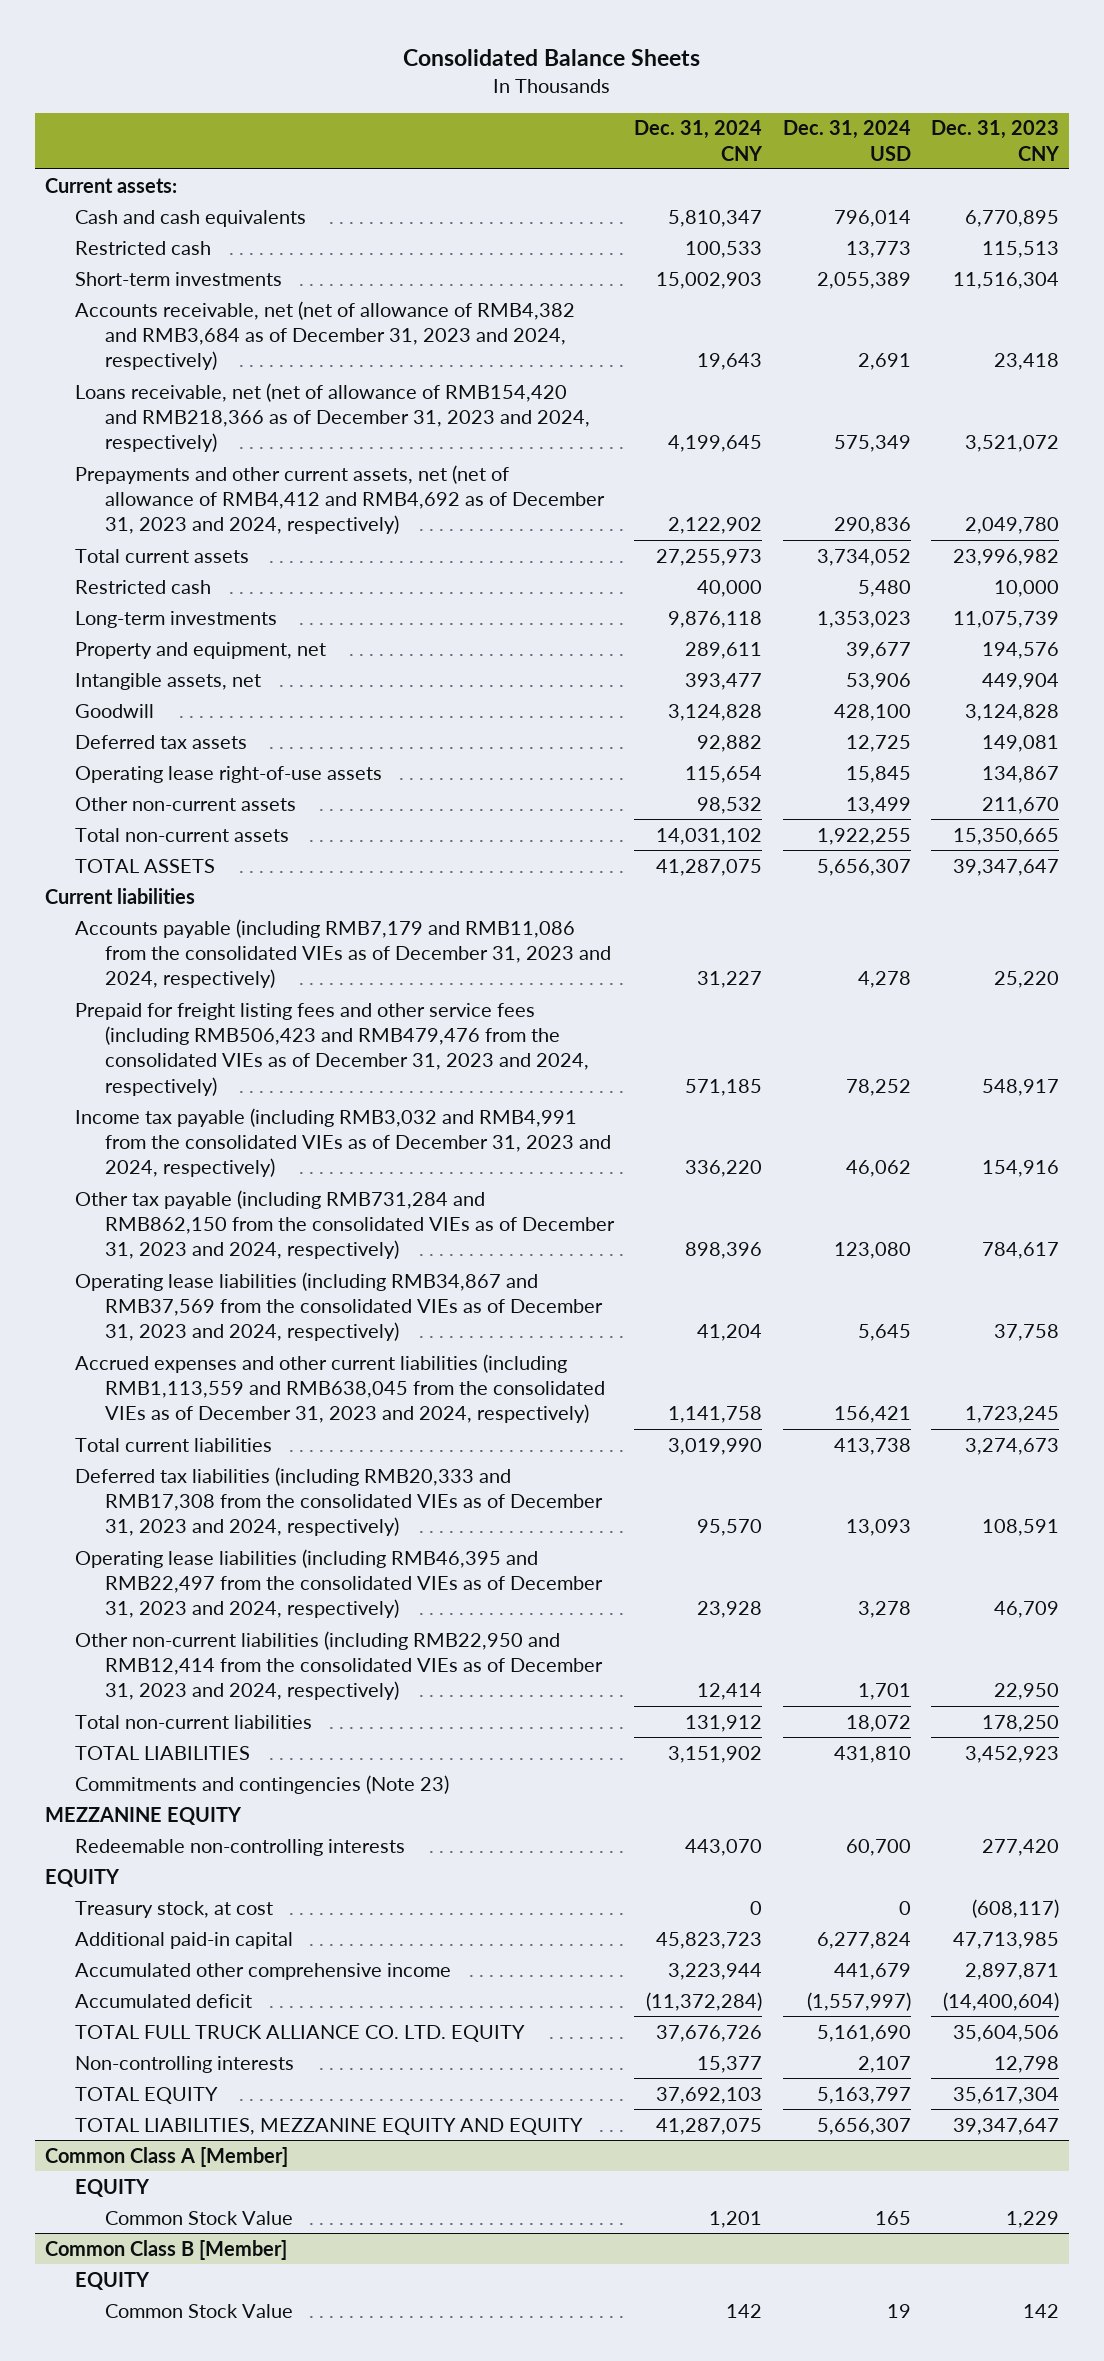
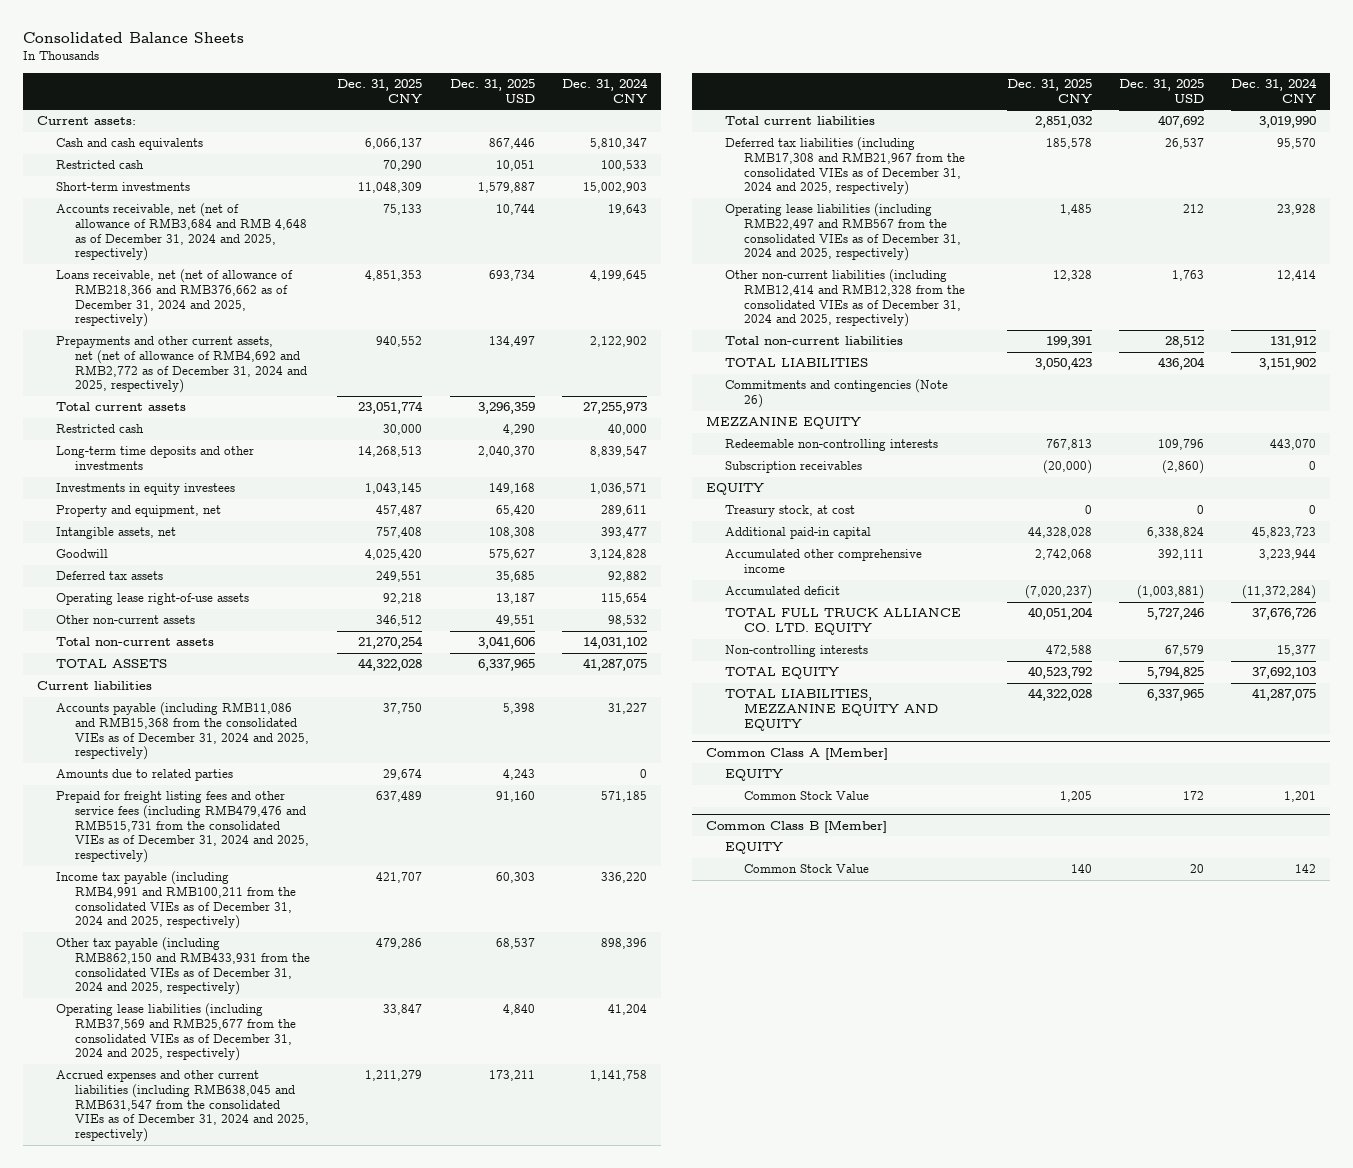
- | Dec. 31, 2024 CNY | Dec. 31, 2024 USD | Dec. 31, 2023 CNY
+ | Dec. 31, 2025 CNY | Dec. 31, 2025 USD | Dec. 31, 2024 CNY
- Accounts receivable, net (net of allowance of RMB4,382 and RMB3,684 as of December 31, 2023 and 2024, respectively) | 19,643 | 2,691 | 23,418
- Loans receivable, net (net of allowance of RMB154,420 and RMB218,366 as of December 31, 2023 and 2024, respectively) | 4,199,645 | 575,349 | 3,521,072
- Prepayments and other current assets, net (net of allowance of RMB4,412 and RMB4,692 as of December 31, 2023 and 2024, respectively) | 2,122,902 | 290,836 | 2,049,780
+ Accounts receivable, net (net of allowance of RMB3,684 and RMB 4,648 as of December 31, 2024 and 2025, respectively) | 75,133 | 10,744 | 19,643
+ Loans receivable, net (net of allowance of RMB218,366 and RMB376,662 as of December 31, 2024 and 2025, respectively) | 4,851,353 | 693,734 | 4,199,645
+ Prepayments and other current assets, net (net of allowance of RMB4,692 and RMB2,772 as of December 31, 2024 and 2025, respectively) | 940,552 | 134,497 | 2,122,902
- Long-term investments | 9,876,118 | 1,353,023 | 11,075,739
+ Long-term time deposits and other investments | 14,268,513 | 2,040,370 | 8,839,547
+ Investments in equity investees | 1,043,145 | 149,168 | 1,036,571
- Accounts payable (including RMB7,179 and RMB11,086 from the consolidated VIEs as of December 31, 2023 and 2024, respectively) | 31,227 | 4,278 | 25,220
- Prepaid for freight listing fees and other service fees (including RMB506,423 and RMB479,476 from the consolidated VIEs as of December 31, 2023 and 2024, respectively) | 571,185 | 78,252 | 548,917
- Income tax payable (including RMB3,032 and RMB4,991 from the consolidated VIEs as of December 31, 2023 and 2024, respectively) | 336,220 | 46,062 | 154,916
- Other tax payable (including RMB731,284 and RMB862,150 from the consolidated VIEs as of December 31, 2023 and 2024, respectively) | 898,396 | 123,080 | 784,617
- Operating lease liabilities (including RMB34,867 and RMB37,569 from the consolidated VIEs as of December 31, 2023 and 2024, respectively) | 41,204 | 5,645 | 37,758
- Accrued expenses and other current liabilities (including RMB1,113,559 and RMB638,045 from the consolidated VIEs as of December 31, 2023 and 2024, respectively) | 1,141,758 | 156,421 | 1,723,245
+ Accounts payable (including RMB11,086 and RMB15,368 from the consolidated VIEs as of December 31, 2024 and 2025, respectively) | 37,750 | 5,398 | 31,227
+ Amounts due to related parties | 29,674 | 4,243 | 0
+ Prepaid for freight listing fees and other service fees (including RMB479,476 and RMB515,731 from the consolidated VIEs as of December 31, 2024 and 2025, respectively) | 637,489 | 91,160 | 571,185
+ Income tax payable (including RMB4,991 and RMB100,211 from the consolidated VIEs as of December 31, 2024 and 2025, respectively) | 421,707 | 60,303 | 336,220
+ Other tax payable (including RMB862,150 and RMB433,931 from the consolidated VIEs as of December 31, 2024 and 2025, respectively) | 479,286 | 68,537 | 898,396
+ Operating lease liabilities (including RMB37,569 and RMB25,677 from the consolidated VIEs as of December 31, 2024 and 2025, respectively) | 33,847 | 4,840 | 41,204
+ Accrued expenses and other current liabilities (including RMB638,045 and RMB631,547 from the consolidated VIEs as of December 31, 2024 and 2025, respectively) | 1,211,279 | 173,211 | 1,141,758
- Deferred tax liabilities (including RMB20,333 and RMB17,308 from the consolidated VIEs as of December 31, 2023 and 2024, respectively) | 95,570 | 13,093 | 108,591
- Operating lease liabilities (including RMB46,395 and RMB22,497 from the consolidated VIEs as of December 31, 2023 and 2024, respectively) | 23,928 | 3,278 | 46,709
- Other non-current liabilities (including RMB22,950 and RMB12,414 from the consolidated VIEs as of December 31, 2023 and 2024, respectively) | 12,414 | 1,701 | 22,950
+ Deferred tax liabilities (including RMB17,308 and RMB21,967 from the consolidated VIEs as of December 31, 2024 and 2025, respectively) | 185,578 | 26,537 | 95,570
+ Operating lease liabilities (including RMB22,497 and RMB567 from the consolidated VIEs as of December 31, 2024 and 2025, respectively) | 1,485 | 212 | 23,928
+ Other non-current liabilities (including RMB12,414 and RMB12,328 from the consolidated VIEs as of December 31, 2024 and 2025, respectively) | 12,328 | 1,763 | 12,414
- Commitments and contingencies (Note 23)
+ Commitments and contingencies (Note 26)
+ Subscription receivables | (20,000) | (2,860) | 0

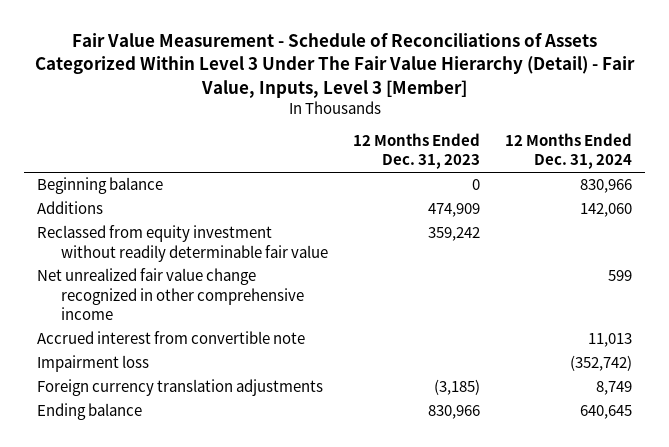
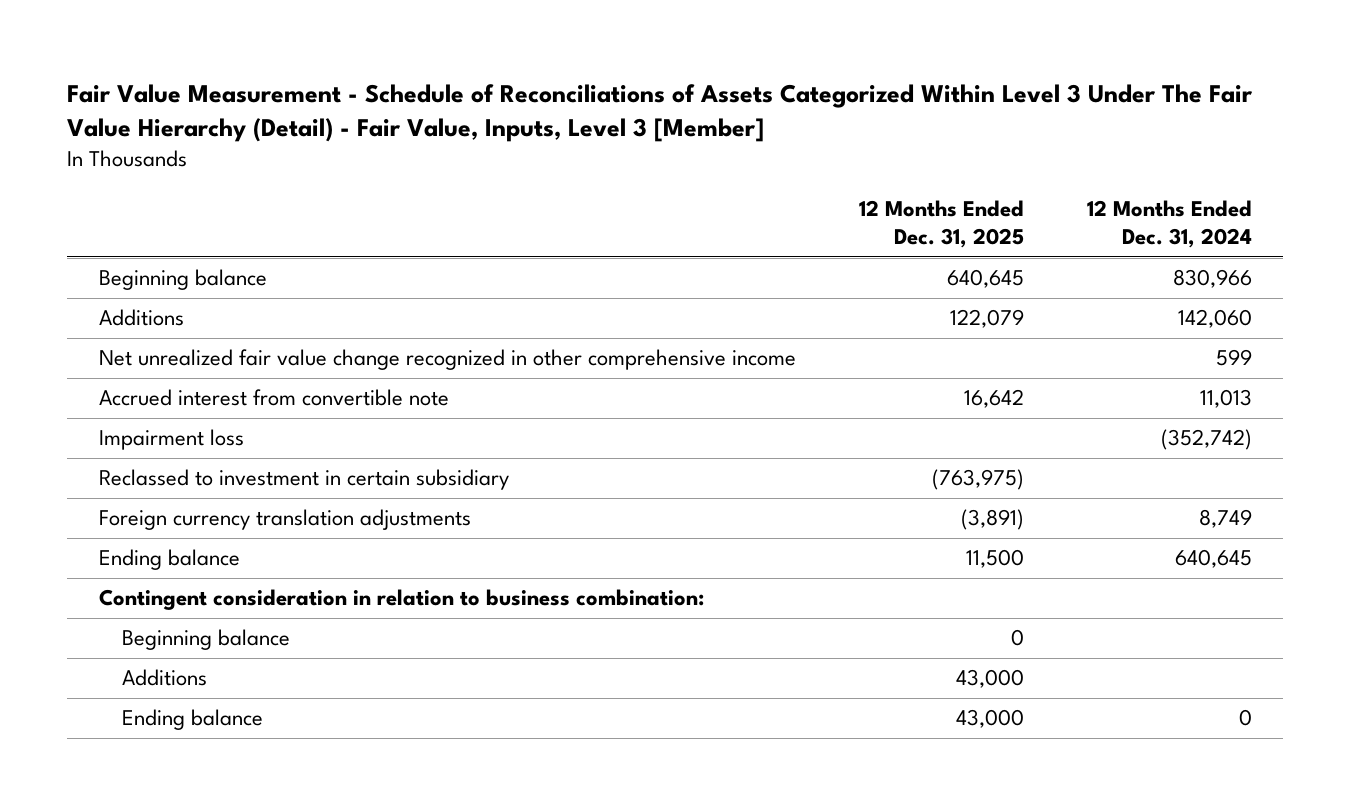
- | 12 Months Ended Dec. 31, 2023 | 12 Months Ended Dec. 31, 2024
+ | 12 Months Ended Dec. 31, 2025 | 12 Months Ended Dec. 31, 2024
- Reclassed from equity investment without readily determinable fair value | 359,242 |
+ Reclassed to investment in certain subsidiary | (763,975) |
+ Contingent consideration in relation to business combination:
+ Beginning balance | 0 |
+ Additions | 43,000 |
+ Ending balance | 43,000 | 0

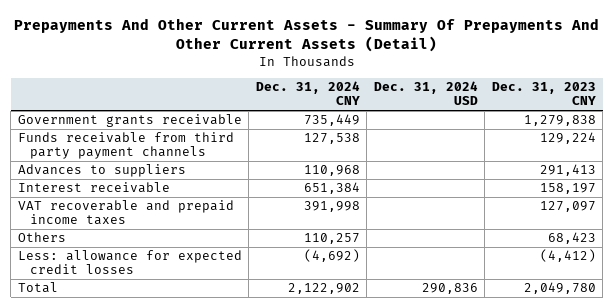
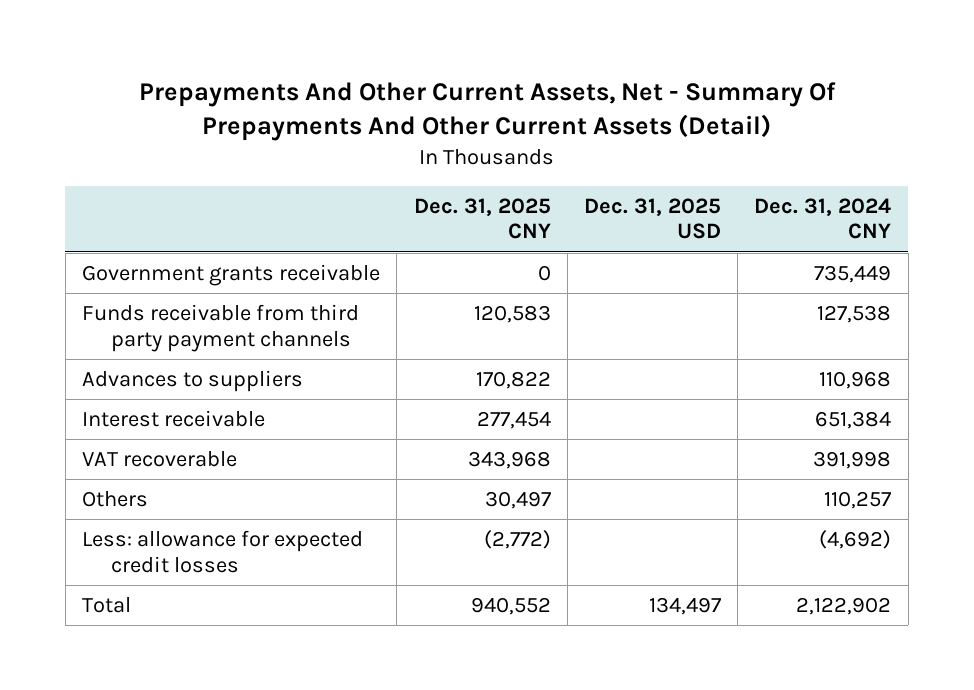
- Prepayments And Other Current Assets - Summary Of Prepayments And Other Current Assets (Detail)
+ Prepayments And Other Current Assets, Net - Summary Of Prepayments And Other Current Assets (Detail)
- | Dec. 31, 2024 CNY | Dec. 31, 2024 USD | Dec. 31, 2023 CNY
+ | Dec. 31, 2025 CNY | Dec. 31, 2025 USD | Dec. 31, 2024 CNY
- VAT recoverable and prepaid income taxes | 391,998 | | 127,097
+ VAT recoverable | 343,968 | | 391,998

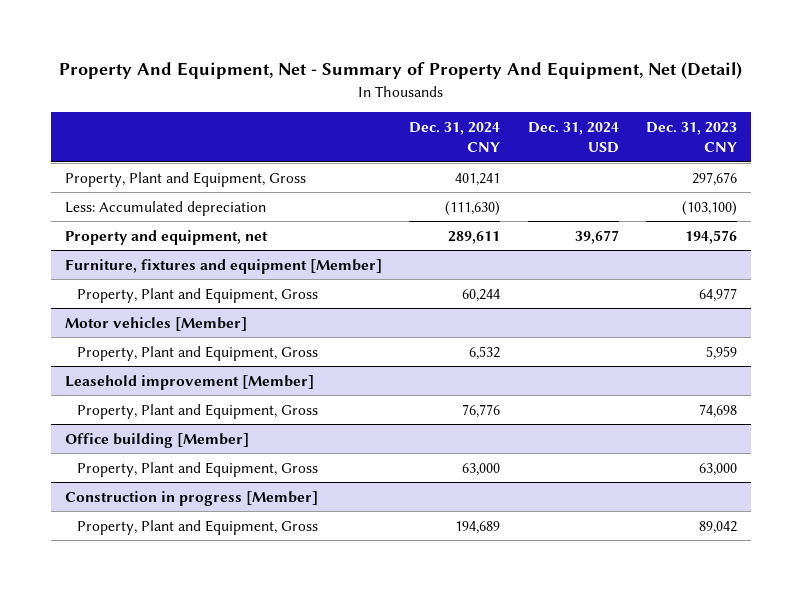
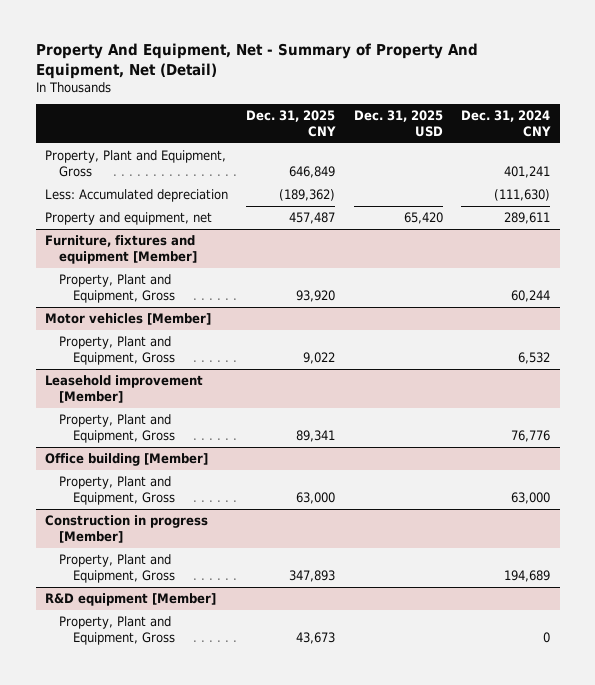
- | Dec. 31, 2024 CNY | Dec. 31, 2024 USD | Dec. 31, 2023 CNY
+ | Dec. 31, 2025 CNY | Dec. 31, 2025 USD | Dec. 31, 2024 CNY
+ R&D equipment [Member]
+ Property, Plant and Equipment, Gross | 43,673 | | 0

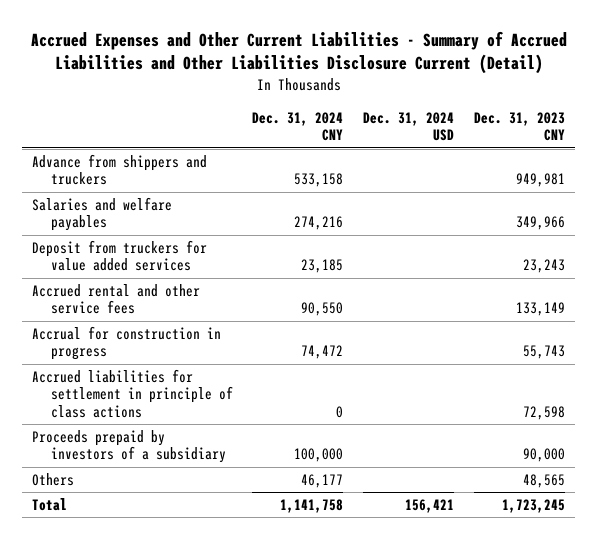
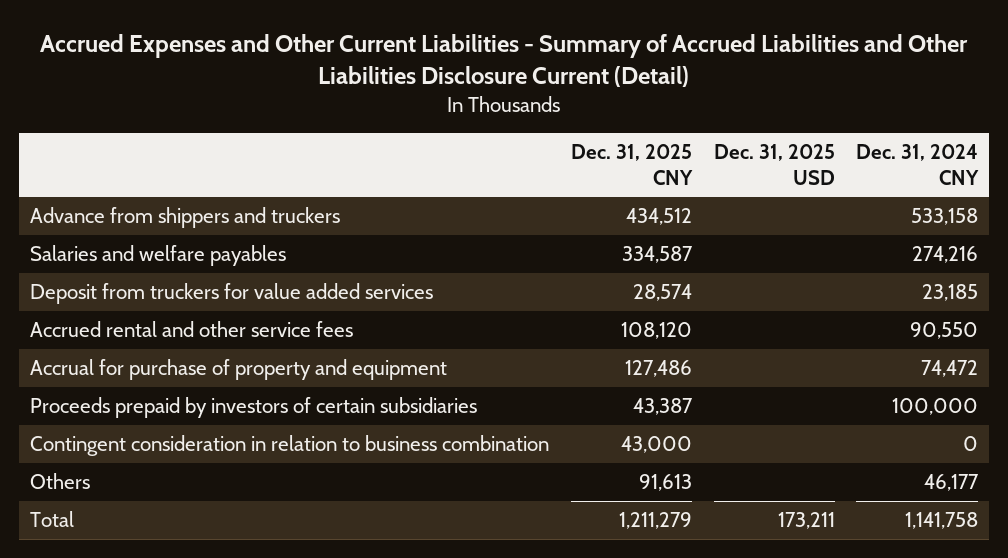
- | Dec. 31, 2024 CNY | Dec. 31, 2024 USD | Dec. 31, 2023 CNY
+ | Dec. 31, 2025 CNY | Dec. 31, 2025 USD | Dec. 31, 2024 CNY
- Accrual for construction in progress | 74,472 | | 55,743
- Accrued liabilities for settlement in principle of class actions | 0 | | 72,598
- Proceeds prepaid by investors of a subsidiary | 100,000 | | 90,000
+ Accrual for purchase of property and equipment | 127,486 | | 74,472
+ Proceeds prepaid by investors of certain subsidiaries | 43,387 | | 100,000
+ Contingent consideration in relation to business combination | 43,000 | | 0

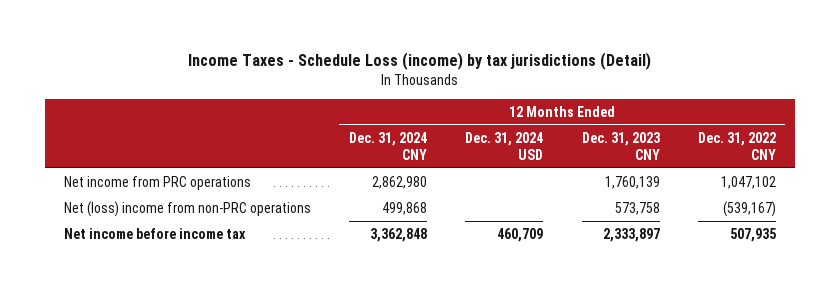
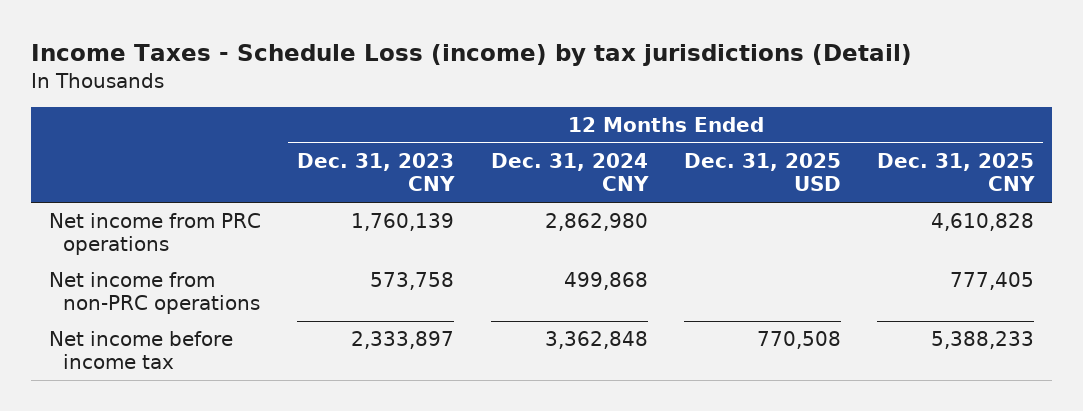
- | 12 Months Ended Dec. 31, 2024 CNY | 12 Months Ended Dec. 31, 2024 USD | 12 Months Ended Dec. 31, 2023 CNY | 12 Months Ended Dec. 31, 2022 CNY
+ | 12 Months Ended Dec. 31, 2023 CNY | 12 Months Ended Dec. 31, 2024 CNY | 12 Months Ended Dec. 31, 2025 USD | 12 Months Ended Dec. 31, 2025 CNY
- Net (loss) income from non-PRC operations | 499,868 | | 573,758 | (539,167)
+ Net income from non-PRC operations | 573,758 | 499,868 | | 777,405

